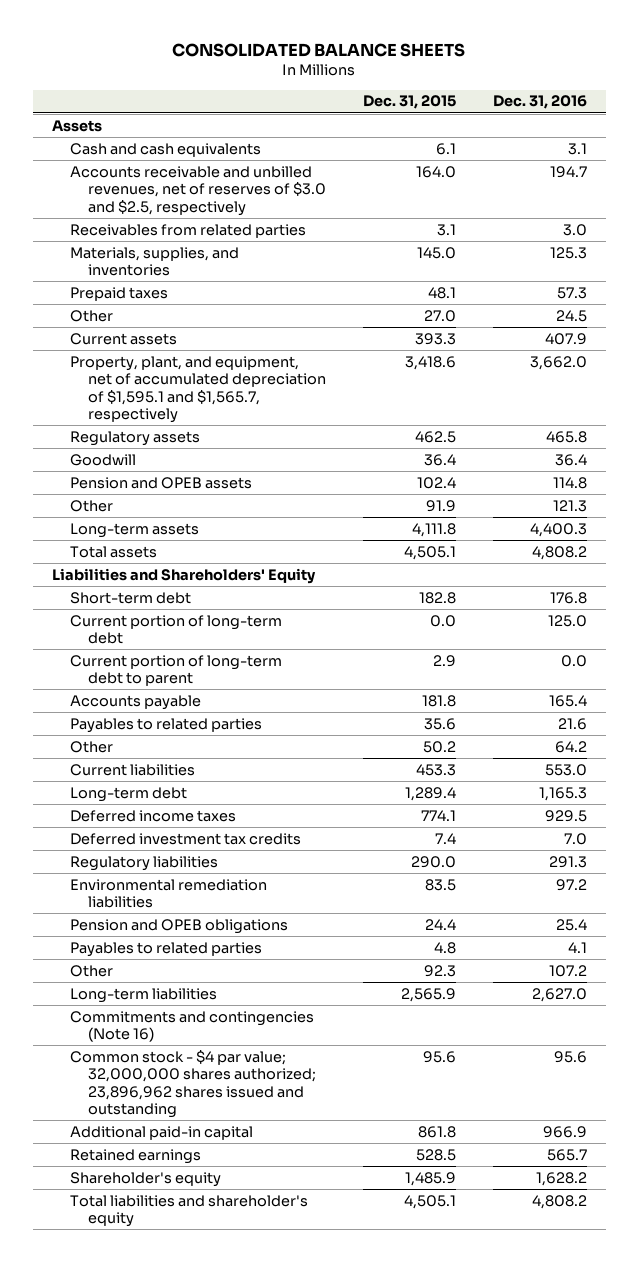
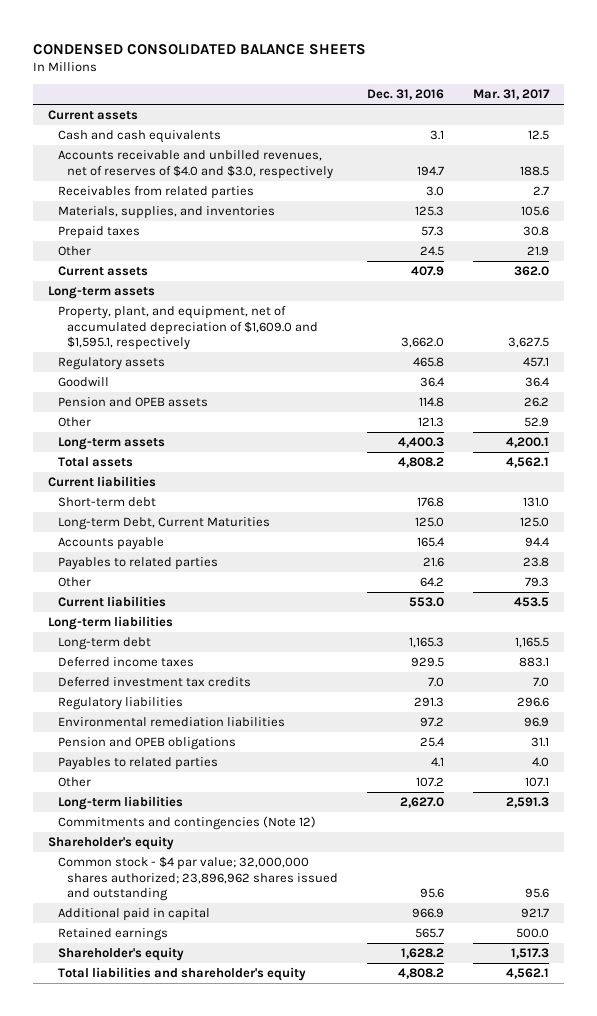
- CONSOLIDATED BALANCE SHEETS
+ CONDENSED CONSOLIDATED BALANCE SHEETS
- | Dec. 31, 2015 | Dec. 31, 2016
+ | Dec. 31, 2016 | Mar. 31, 2017
- Assets
+ Current assets
- Accounts receivable and unbilled revenues, net of reserves of $3.0 and $2.5, respectively | 164.0 | 194.7
+ Accounts receivable and unbilled revenues, net of reserves of $4.0 and $3.0, respectively | 194.7 | 188.5
- Property, plant, and equipment, net of accumulated depreciation of $1,595.1 and $1,565.7, respectively | 3,418.6 | 3,662.0
+ Long-term assets
+ Property, plant, and equipment, net of accumulated depreciation of $1,609.0 and $1,595.1, respectively | 3,662.0 | 3,627.5
- Liabilities and Shareholders' Equity
+ Current liabilities
- Current portion of long-term debt | 0.0 | 125.0
- Current portion of long-term debt to parent | 2.9 | 0.0
+ Long-term Debt, Current Maturities | 125.0 | 125.0
+ Long-term liabilities
- Commitments and contingencies (Note 16)
+ Commitments and contingencies (Note 12)
+ Shareholder's equity
- Additional paid-in capital | 861.8 | 966.9
+ Additional paid in capital | 966.9 | 921.7

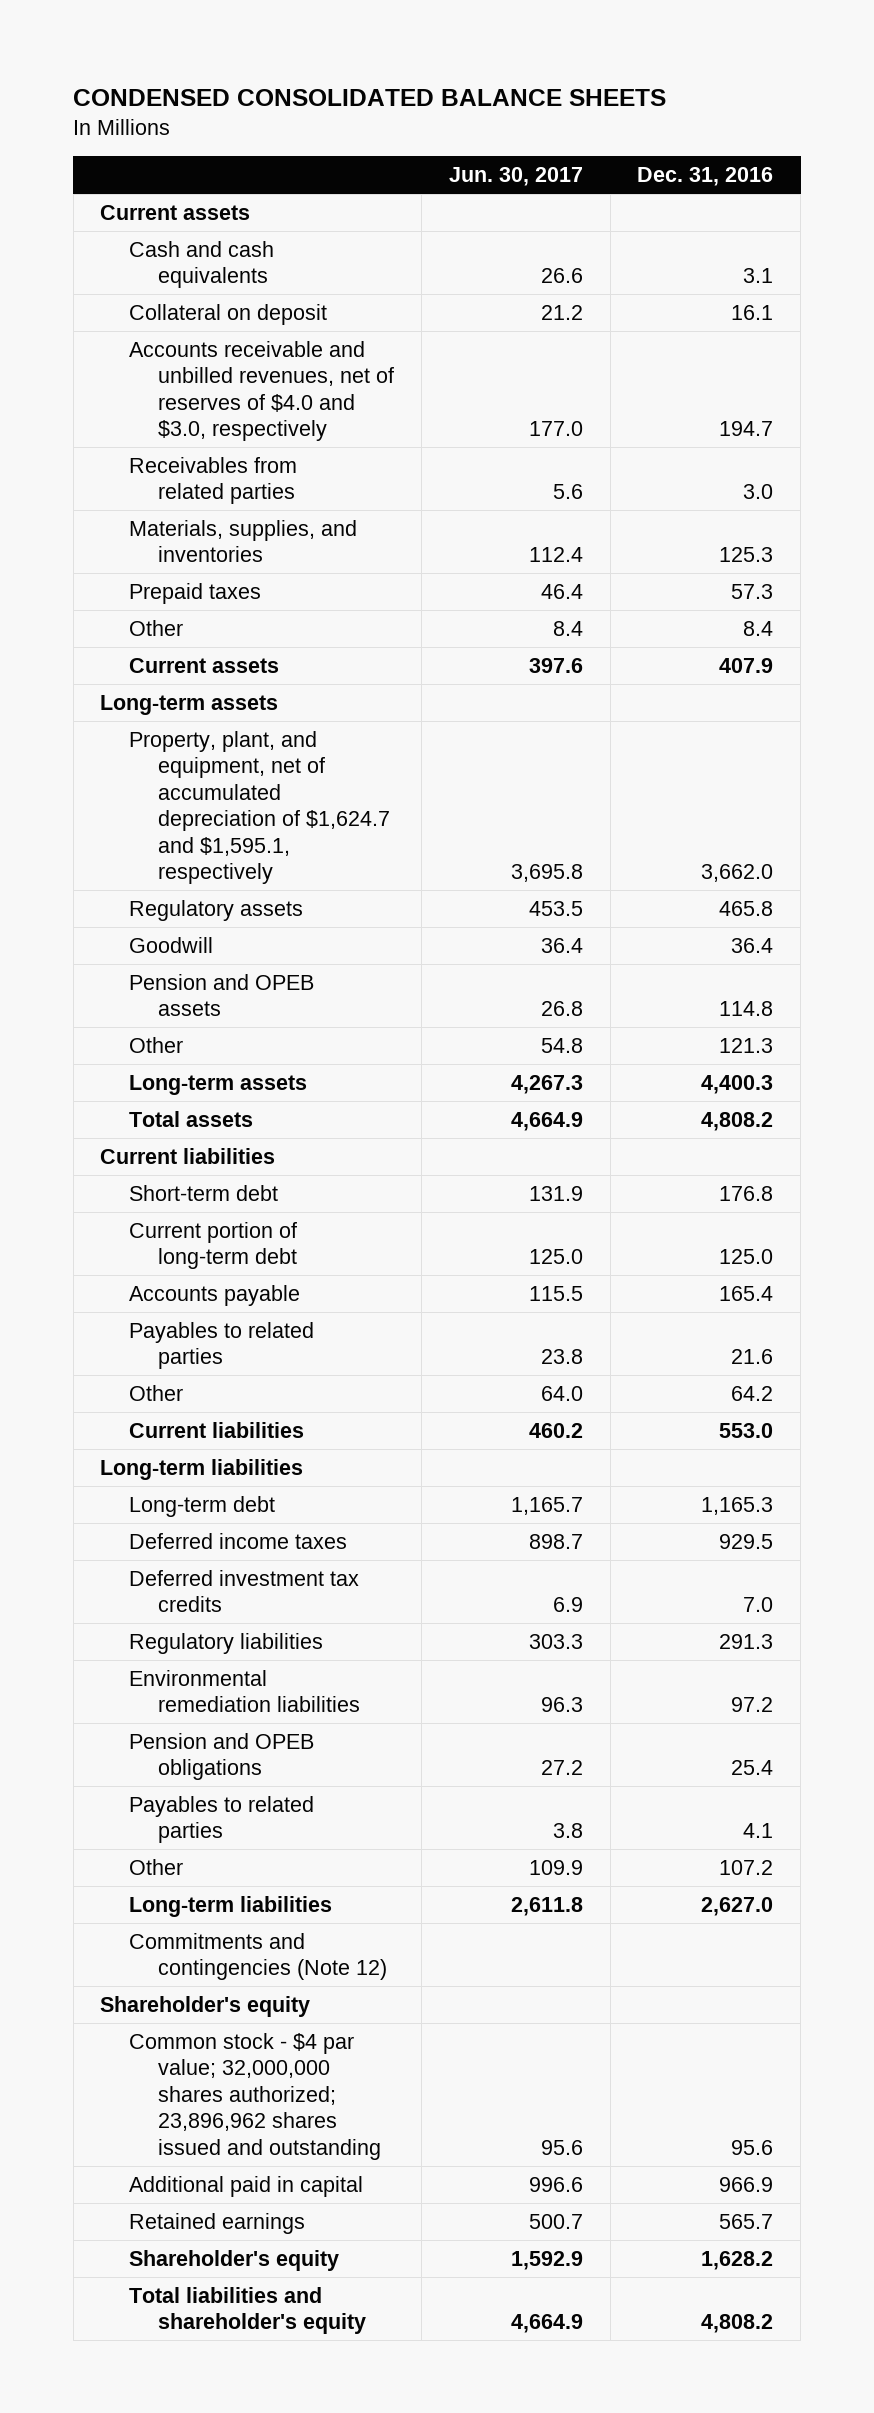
- | Dec. 31, 2016 | Mar. 31, 2017
+ | Jun. 30, 2017 | Dec. 31, 2016
+ Collateral on deposit | 21.2 | 16.1
- Other | 24.5 | 21.9
+ Other | 8.4 | 8.4
- Property, plant, and equipment, net of accumulated depreciation of $1,609.0 and $1,595.1, respectively | 3,662.0 | 3,627.5
+ Property, plant, and equipment, net of accumulated depreciation of $1,624.7 and $1,595.1, respectively | 3,695.8 | 3,662.0
- Long-term Debt, Current Maturities | 125.0 | 125.0
+ Current portion of long-term debt | 125.0 | 125.0

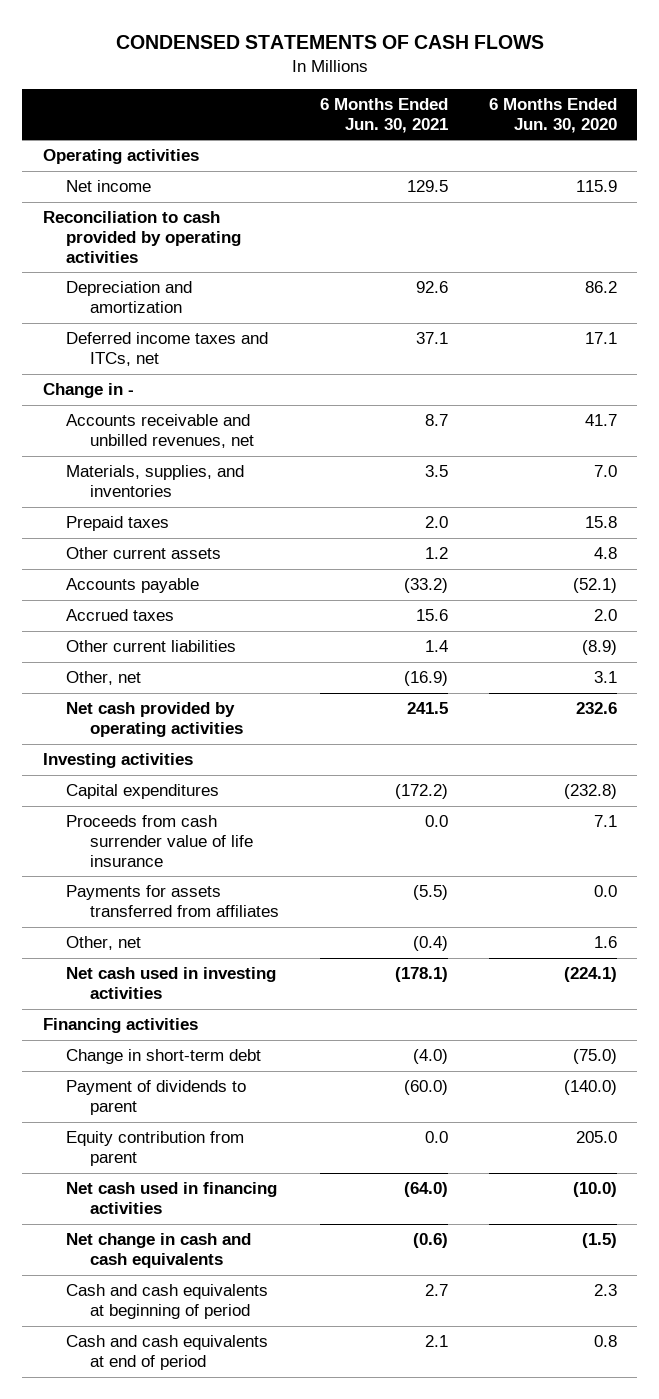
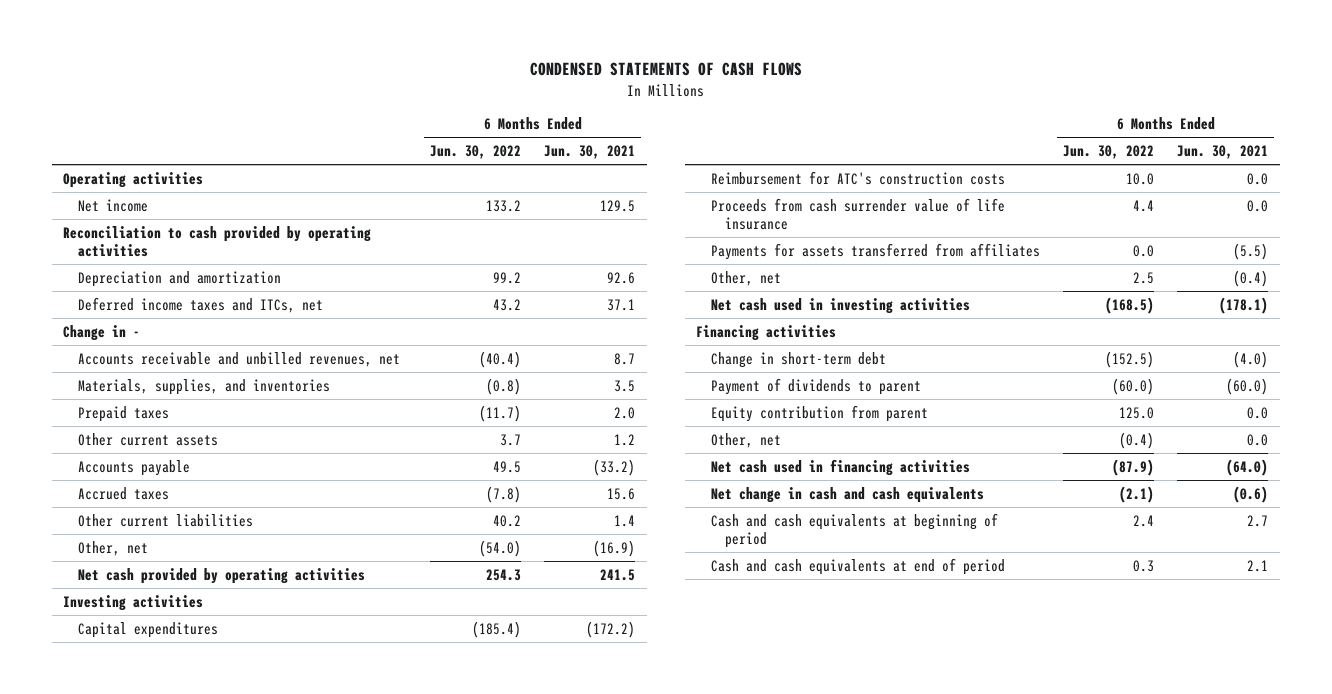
- | 6 Months Ended Jun. 30, 2021 | 6 Months Ended Jun. 30, 2020
+ | 6 Months Ended Jun. 30, 2022 | 6 Months Ended Jun. 30, 2021
+ Reimbursement for ATC's construction costs | 10.0 | 0.0
+ Other, net | (0.4) | 0.0

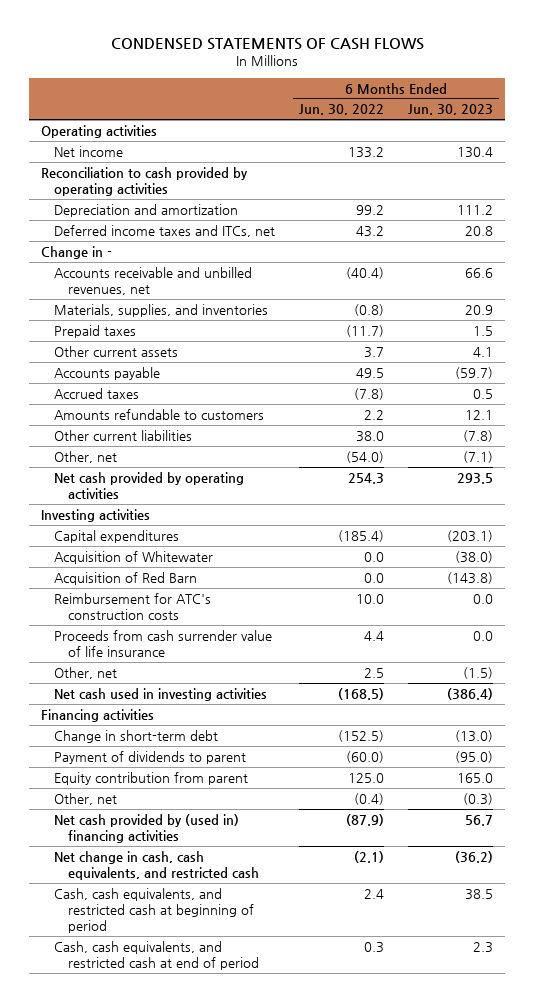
- | 6 Months Ended Jun. 30, 2022 | 6 Months Ended Jun. 30, 2021
+ | 6 Months Ended Jun. 30, 2022 | 6 Months Ended Jun. 30, 2023
- Other current liabilities | 40.2 | 1.4
+ Amounts refundable to customers | 2.2 | 12.1
+ Other current liabilities | 38.0 | (7.8)
+ Acquisition of Whitewater | 0.0 | (38.0)
+ Acquisition of Red Barn | 0.0 | (143.8)
- Payments for assets transferred from affiliates | 0.0 | (5.5)
- Net cash used in financing activities | (87.9) | (64.0)
- Net change in cash and cash equivalents | (2.1) | (0.6)
- Cash and cash equivalents at beginning of period | 2.4 | 2.7
- Cash and cash equivalents at end of period | 0.3 | 2.1
+ Net cash provided by (used in) financing activities | (87.9) | 56.7
+ Net change in cash, cash equivalents, and restricted cash | (2.1) | (36.2)
+ Cash, cash equivalents, and restricted cash at beginning of period | 2.4 | 38.5
+ Cash, cash equivalents, and restricted cash at end of period | 0.3 | 2.3

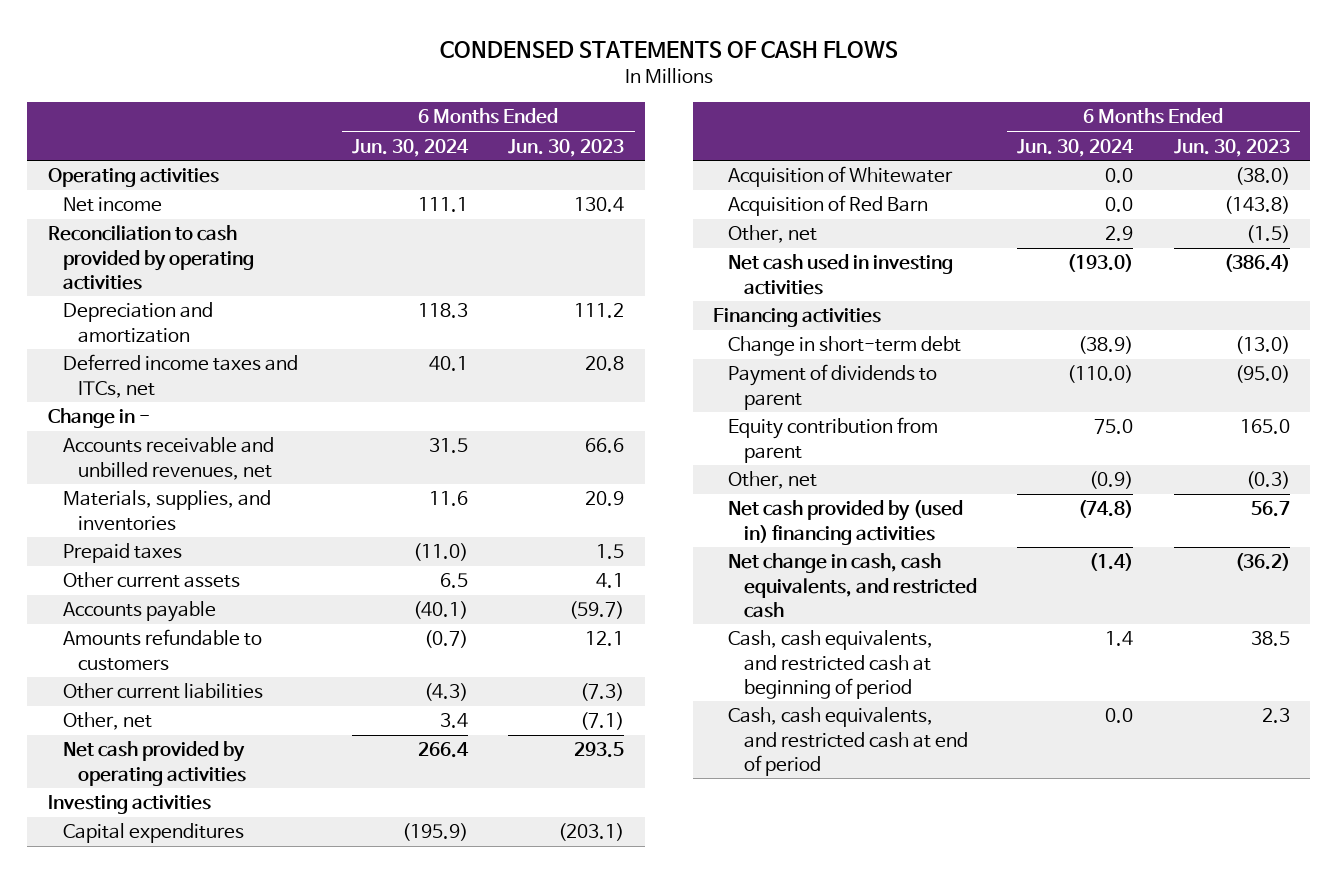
- | 6 Months Ended Jun. 30, 2022 | 6 Months Ended Jun. 30, 2023
+ | 6 Months Ended Jun. 30, 2024 | 6 Months Ended Jun. 30, 2023
- Accrued taxes | (7.8) | 0.5
- Other current liabilities | 38.0 | (7.8)
+ Other current liabilities | (4.3) | (7.3)
- Reimbursement for ATC's construction costs | 10.0 | 0.0
- Proceeds from cash surrender value of life insurance | 4.4 | 0.0

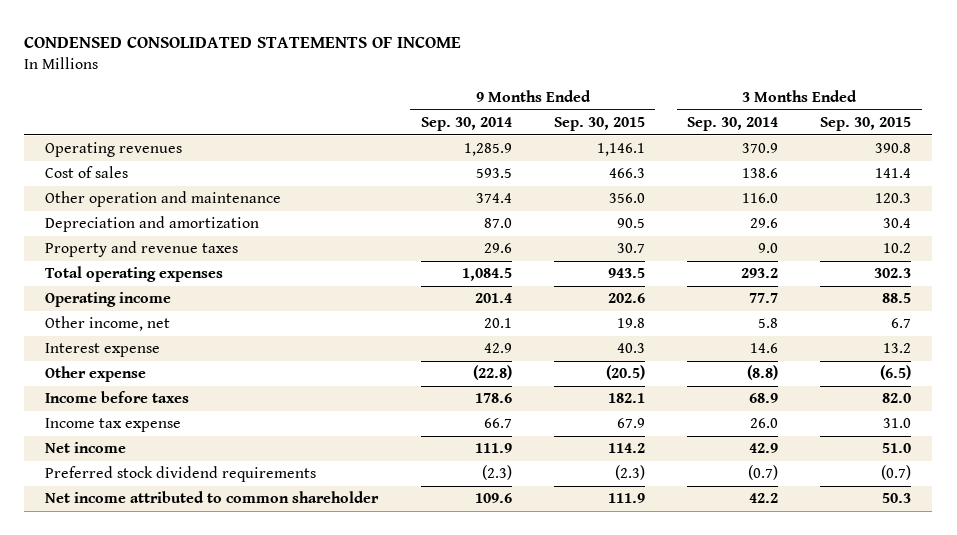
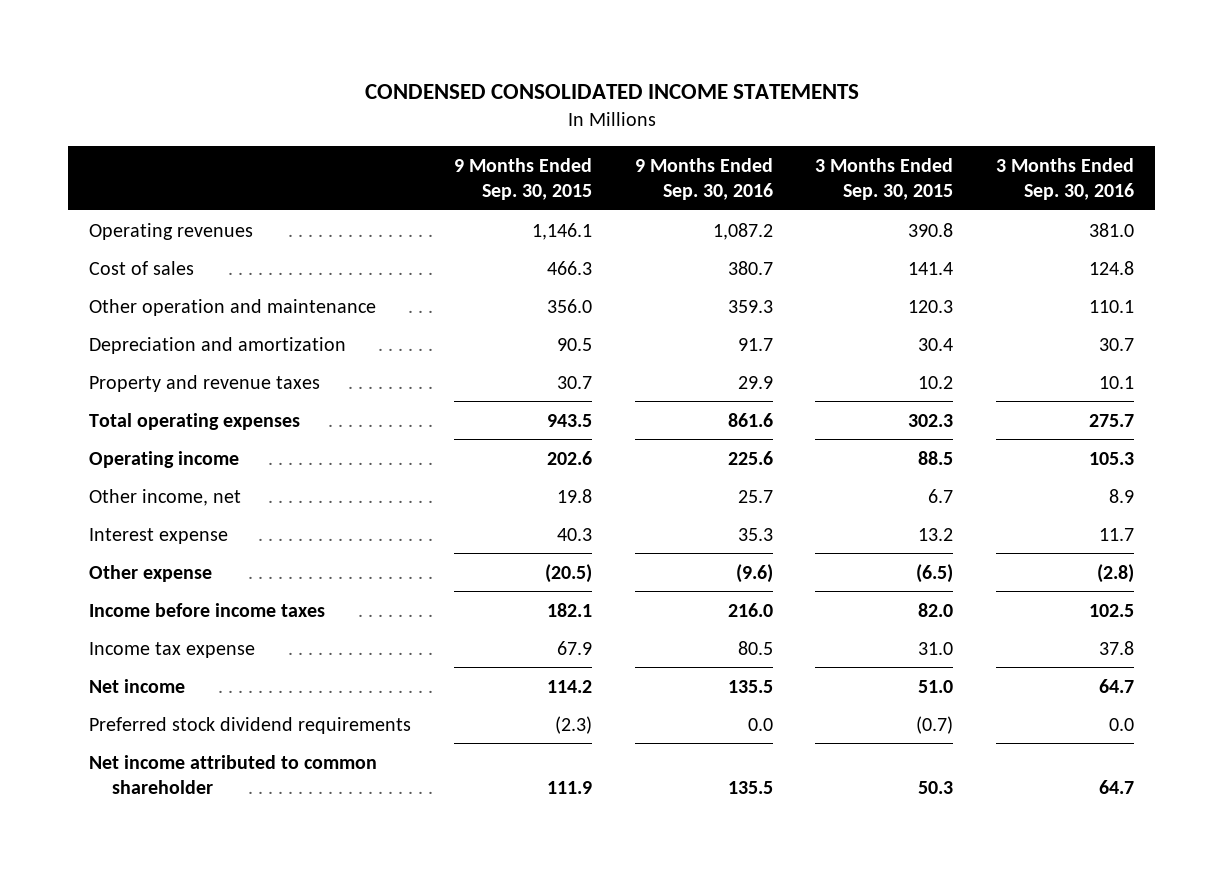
- CONDENSED CONSOLIDATED STATEMENTS OF INCOME
+ CONDENSED CONSOLIDATED INCOME STATEMENTS
- | 9 Months Ended Sep. 30, 2014 | 9 Months Ended Sep. 30, 2015 | 3 Months Ended Sep. 30, 2014 | 3 Months Ended Sep. 30, 2015
+ | 9 Months Ended Sep. 30, 2015 | 9 Months Ended Sep. 30, 2016 | 3 Months Ended Sep. 30, 2015 | 3 Months Ended Sep. 30, 2016
- Income before taxes | 178.6 | 182.1 | 68.9 | 82.0
+ Income before income taxes | 182.1 | 216.0 | 82.0 | 102.5

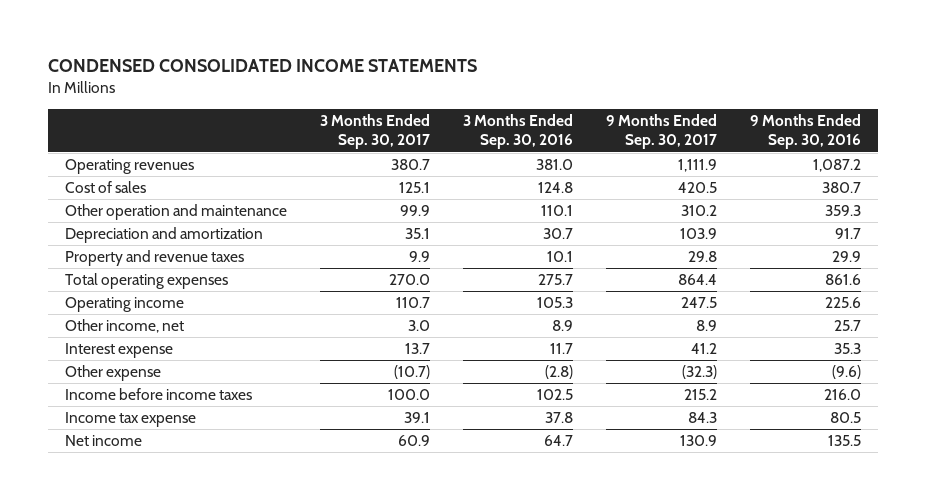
- | 9 Months Ended Sep. 30, 2015 | 9 Months Ended Sep. 30, 2016 | 3 Months Ended Sep. 30, 2015 | 3 Months Ended Sep. 30, 2016
+ | 3 Months Ended Sep. 30, 2017 | 3 Months Ended Sep. 30, 2016 | 9 Months Ended Sep. 30, 2017 | 9 Months Ended Sep. 30, 2016
- Preferred stock dividend requirements | (2.3) | 0.0 | (0.7) | 0.0
- Net income attributed to common shareholder | 111.9 | 135.5 | 50.3 | 64.7

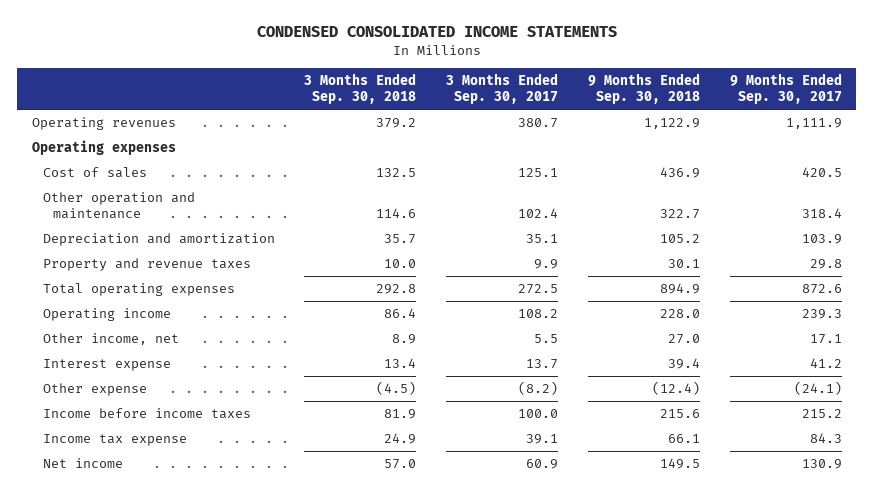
- | 3 Months Ended Sep. 30, 2017 | 3 Months Ended Sep. 30, 2016 | 9 Months Ended Sep. 30, 2017 | 9 Months Ended Sep. 30, 2016
+ | 3 Months Ended Sep. 30, 2018 | 3 Months Ended Sep. 30, 2017 | 9 Months Ended Sep. 30, 2018 | 9 Months Ended Sep. 30, 2017
+ Operating expenses
- Other operation and maintenance | 99.9 | 110.1 | 310.2 | 359.3
+ Other operation and maintenance | 114.6 | 102.4 | 322.7 | 318.4
- Total operating expenses | 270.0 | 275.7 | 864.4 | 861.6
- Operating income | 110.7 | 105.3 | 247.5 | 225.6
- Other income, net | 3.0 | 8.9 | 8.9 | 25.7
+ Total operating expenses | 292.8 | 272.5 | 894.9 | 872.6
+ Operating income | 86.4 | 108.2 | 228.0 | 239.3
+ Other income, net | 8.9 | 5.5 | 27.0 | 17.1
- Other expense | (10.7) | (2.8) | (32.3) | (9.6)
+ Other expense | (4.5) | (8.2) | (12.4) | (24.1)

